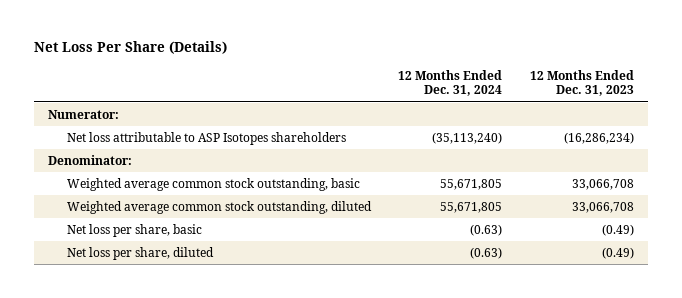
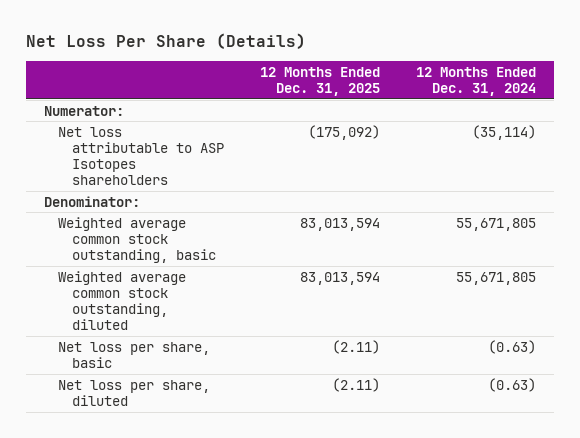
- | 12 Months Ended Dec. 31, 2024 | 12 Months Ended Dec. 31, 2023
+ | 12 Months Ended Dec. 31, 2025 | 12 Months Ended Dec. 31, 2024
- Net loss attributable to ASP Isotopes shareholders | (35,113,240) | (16,286,234)
+ Net loss attributable to ASP Isotopes shareholders | (175,092) | (35,114)

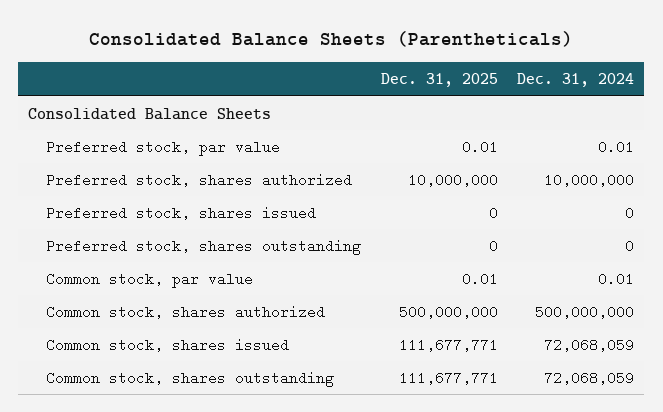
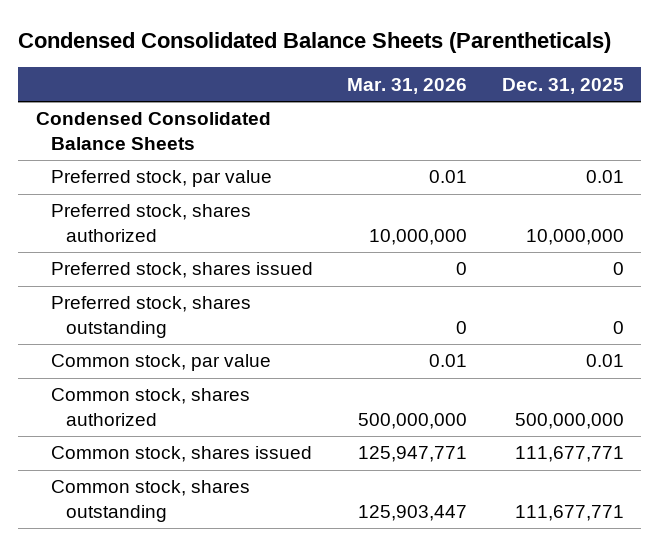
- Consolidated Balance Sheets (Parentheticals)
+ Condensed Consolidated Balance Sheets (Parentheticals)
- | Dec. 31, 2025 | Dec. 31, 2024
+ | Mar. 31, 2026 | Dec. 31, 2025
- Consolidated Balance Sheets
+ Condensed Consolidated Balance Sheets

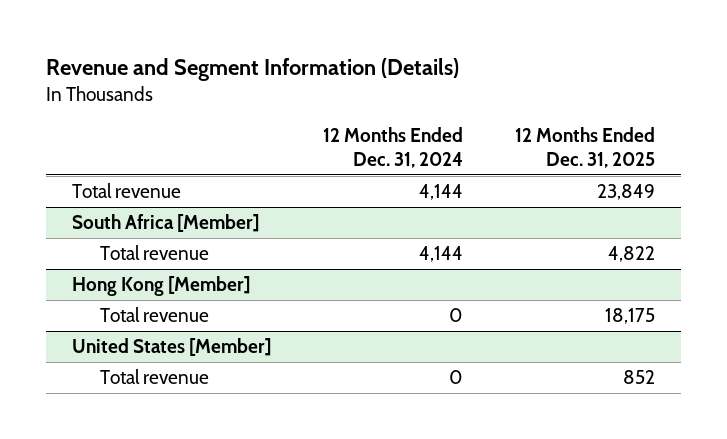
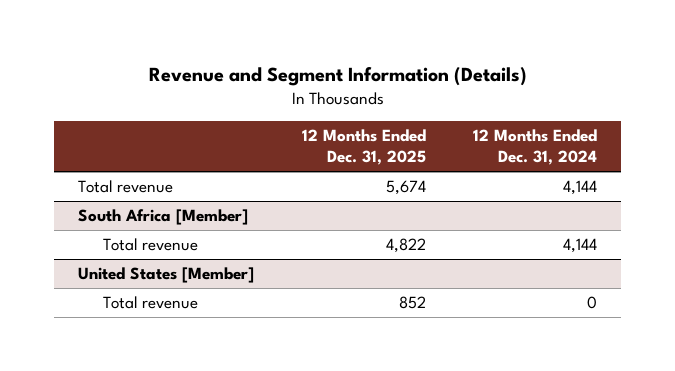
- | 12 Months Ended Dec. 31, 2024 | 12 Months Ended Dec. 31, 2025
+ | 12 Months Ended Dec. 31, 2025 | 12 Months Ended Dec. 31, 2024
- Total revenue | 4,144 | 23,849
+ Total revenue | 5,674 | 4,144
- Hong Kong [Member]
- Total revenue | 0 | 18,175

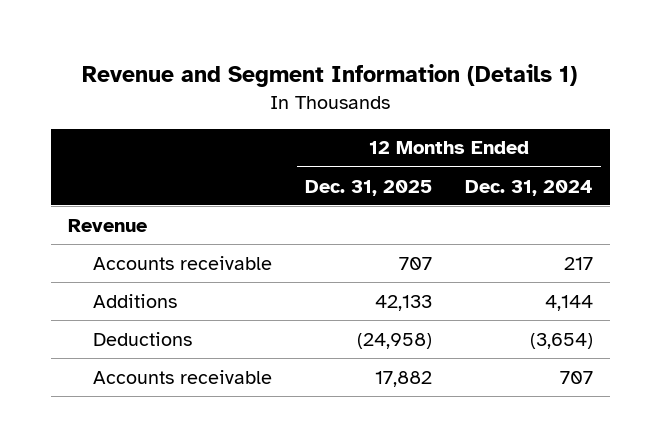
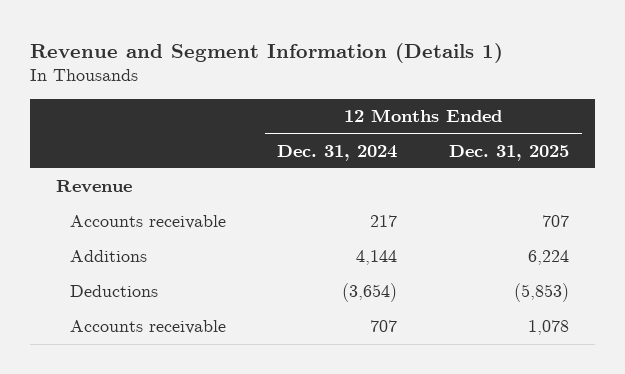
- | 12 Months Ended Dec. 31, 2025 | 12 Months Ended Dec. 31, 2024
+ | 12 Months Ended Dec. 31, 2024 | 12 Months Ended Dec. 31, 2025
- Additions | 42,133 | 4,144
- Deductions | (24,958) | (3,654)
- Accounts receivable | 17,882 | 707
+ Additions | 4,144 | 6,224
+ Deductions | (3,654) | (5,853)
+ Accounts receivable | 707 | 1,078

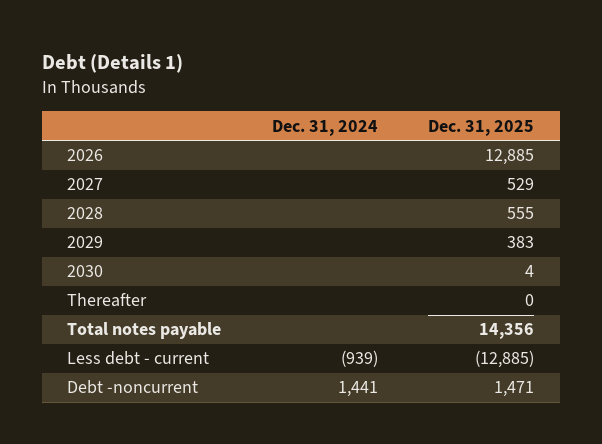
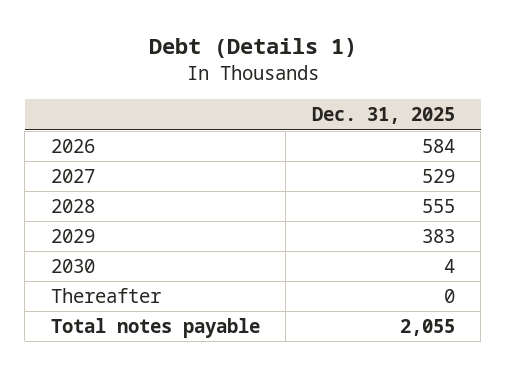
- | Dec. 31, 2024 | Dec. 31, 2025
+ | Dec. 31, 2025
- 2026 | | 12,885
+ 2026 | 584
- Total notes payable | | 14,356
- Less debt - current | (939) | (12,885)
- Debt -noncurrent | 1,441 | 1,471
+ Total notes payable | 2,055

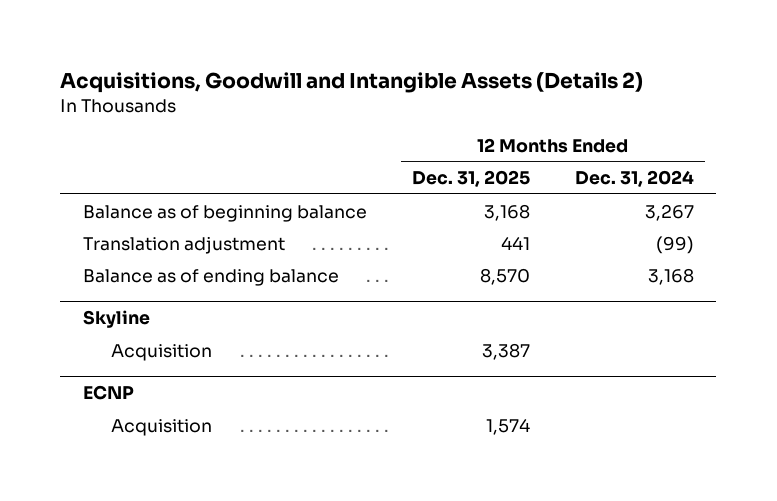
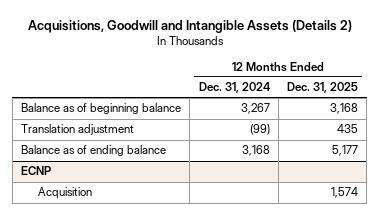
- | 12 Months Ended Dec. 31, 2025 | 12 Months Ended Dec. 31, 2024
+ | 12 Months Ended Dec. 31, 2024 | 12 Months Ended Dec. 31, 2025
- Translation adjustment | 441 | (99)
- Balance as of ending balance | 8,570 | 3,168
- Skyline
- Acquisition | 3,387 |
+ Translation adjustment | (99) | 435
+ Balance as of ending balance | 3,168 | 5,177

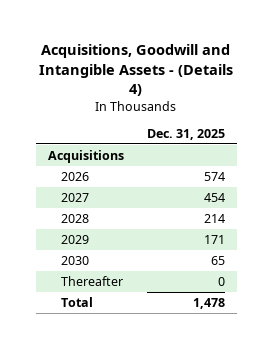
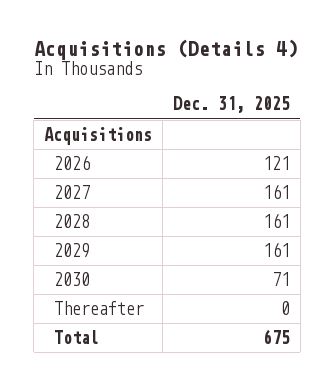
- Acquisitions, Goodwill and Intangible Assets - (Details 4)
+ Acquisitions (Details 4)
- 2026 | 574
- 2027 | 454
- 2028 | 214
- 2029 | 171
- 2030 | 65
+ 2026 | 121
+ 2027 | 161
+ 2028 | 161
+ 2029 | 161
+ 2030 | 71
- Total | 1,478
+ Total | 675

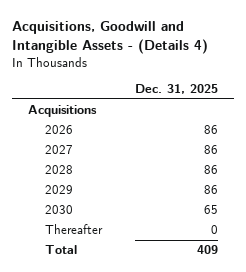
- Acquisitions (Details 4)
+ Acquisitions, Goodwill and Intangible Assets - (Details 4)
- 2026 | 121
- 2027 | 161
- 2028 | 161
- 2029 | 161
- 2030 | 71
+ 2026 | 86
+ 2027 | 86
+ 2028 | 86
+ 2029 | 86
+ 2030 | 65
- Total | 675
+ Total | 409

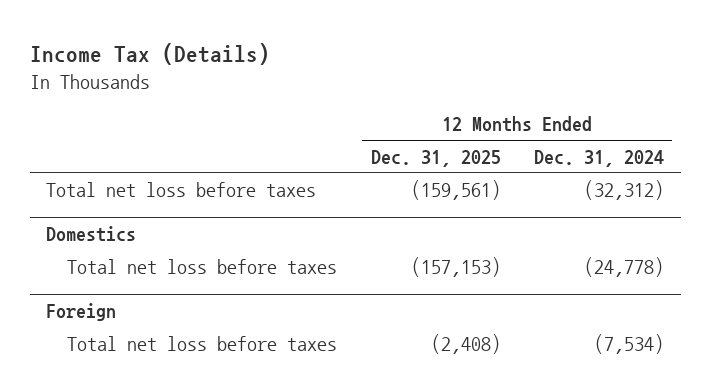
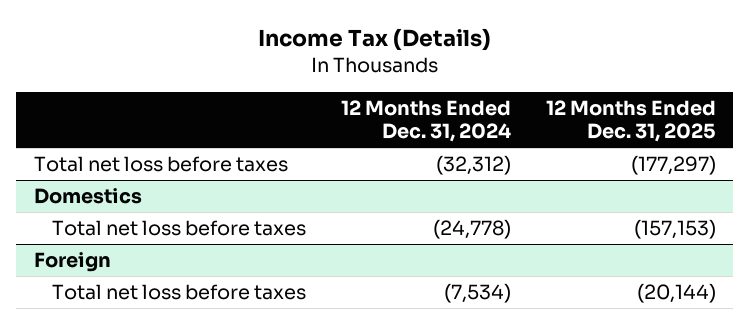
- | 12 Months Ended Dec. 31, 2025 | 12 Months Ended Dec. 31, 2024
+ | 12 Months Ended Dec. 31, 2024 | 12 Months Ended Dec. 31, 2025
- Total net loss before taxes | (159,561) | (32,312)
+ Total net loss before taxes | (32,312) | (177,297)
@ Foreign
- Total net loss before taxes | (2,408) | (7,534)
+ Total net loss before taxes | (7,534) | (20,144)

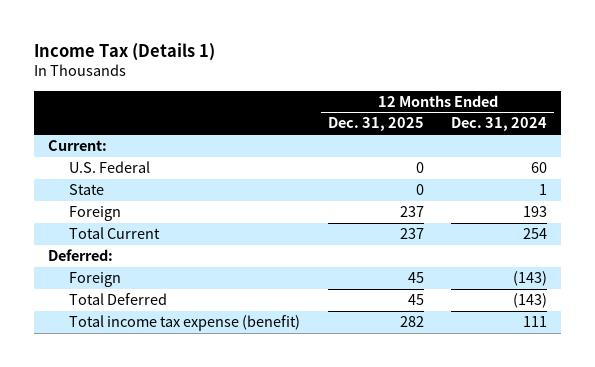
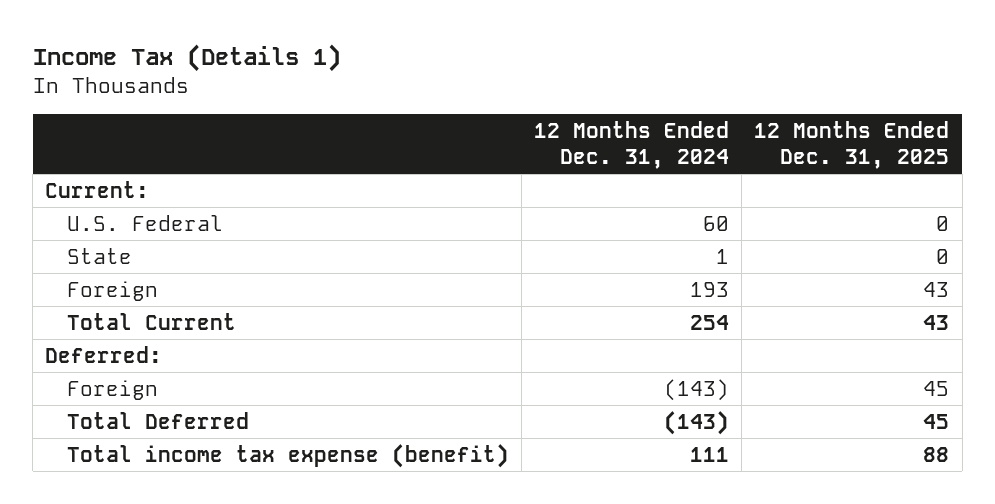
- | 12 Months Ended Dec. 31, 2025 | 12 Months Ended Dec. 31, 2024
+ | 12 Months Ended Dec. 31, 2024 | 12 Months Ended Dec. 31, 2025
- Foreign | 237 | 193
- Total Current | 237 | 254
+ Foreign | 193 | 43
+ Total Current | 254 | 43
- Total income tax expense (benefit) | 282 | 111
+ Total income tax expense (benefit) | 111 | 88

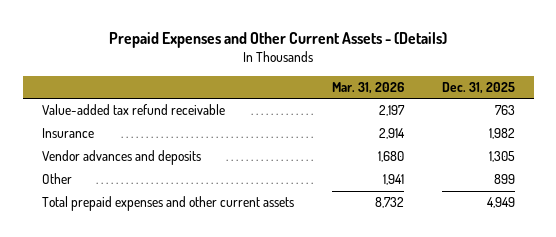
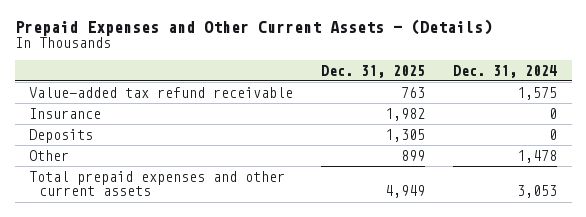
- | Mar. 31, 2026 | Dec. 31, 2025
+ | Dec. 31, 2025 | Dec. 31, 2024
- Vendor advances and deposits | 1,680 | 1,305
+ Deposits | 1,305 | 0

